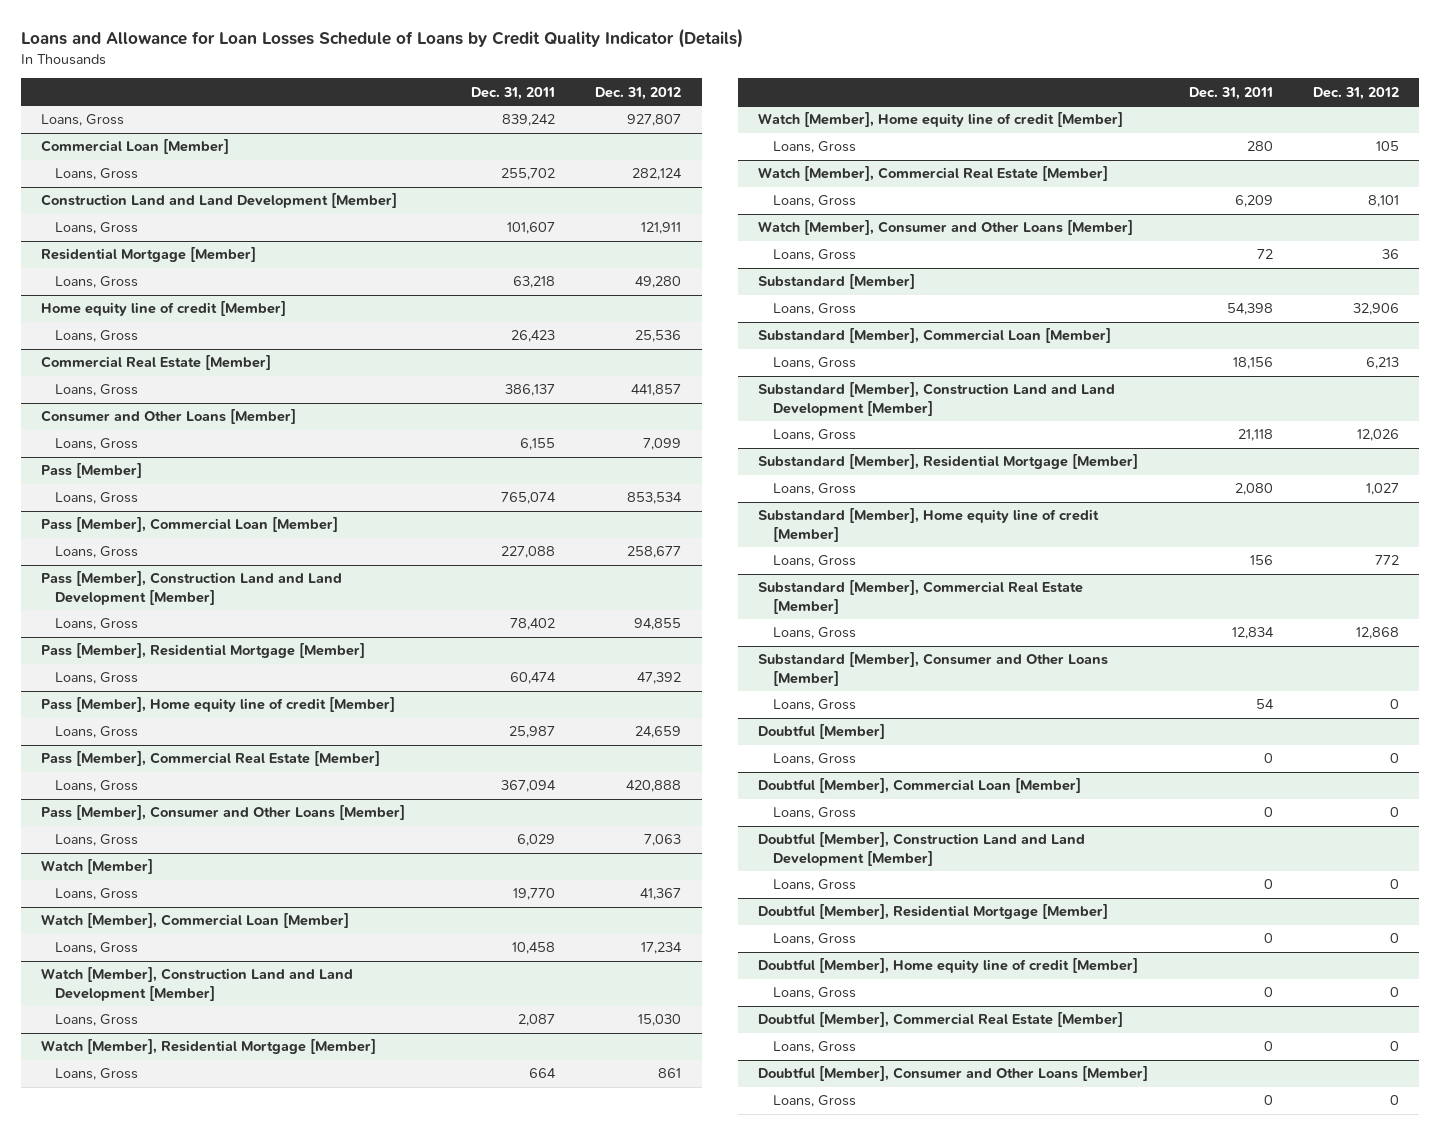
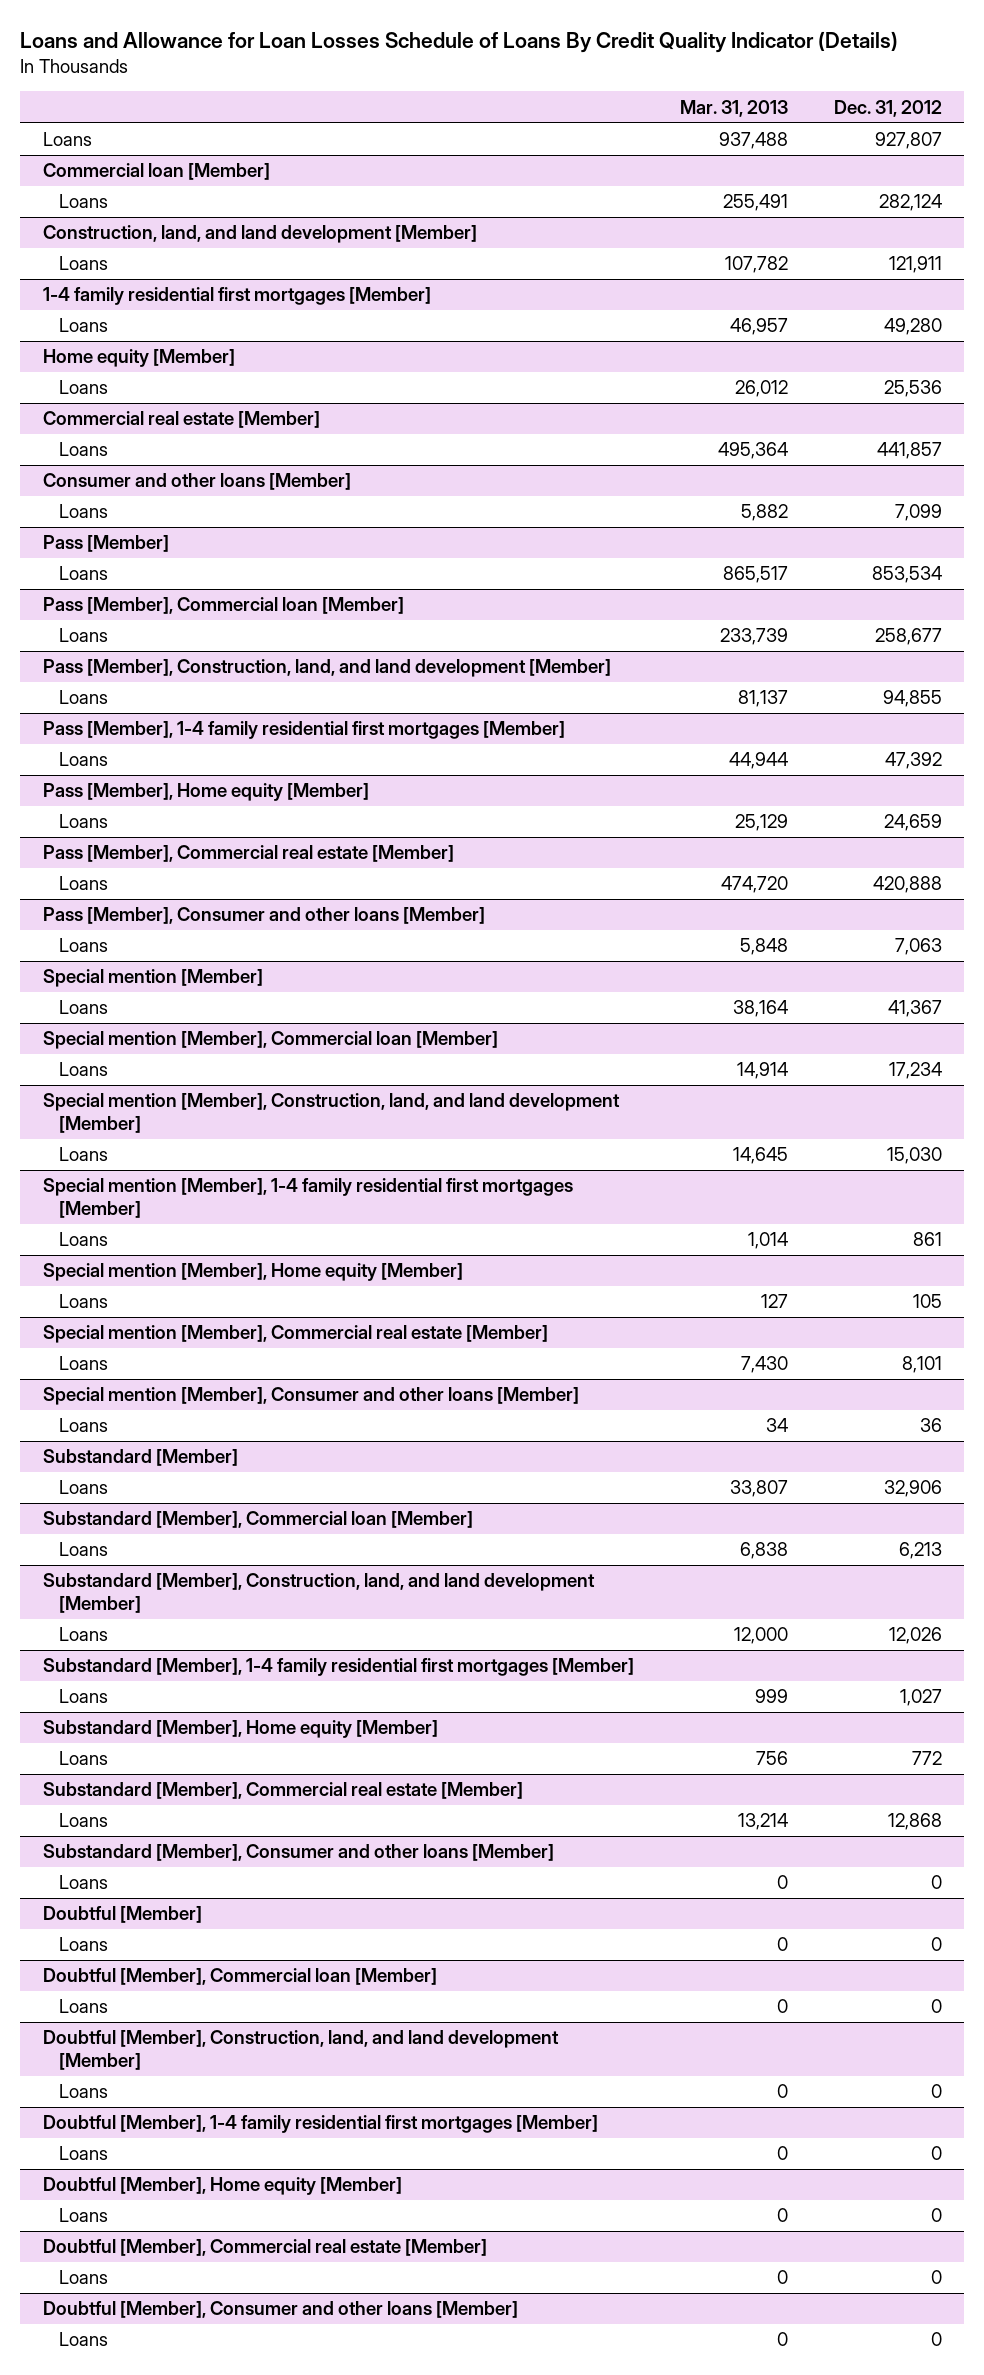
- Loans and Allowance for Loan Losses Schedule of Loans by Credit Quality Indicator (Details)
+ Loans and Allowance for Loan Losses Schedule of Loans By Credit Quality Indicator (Details)
- | Dec. 31, 2011 | Dec. 31, 2012
+ | Mar. 31, 2013 | Dec. 31, 2012
- Loans, Gross | 839,242 | 927,807
- Commercial Loan [Member]
- Loans, Gross | 255,702 | 282,124
- Construction Land and Land Development [Member]
- Loans, Gross | 101,607 | 121,911
- Residential Mortgage [Member]
- Loans, Gross | 63,218 | 49,280
- Home equity line of credit [Member]
- Loans, Gross | 26,423 | 25,536
- Commercial Real Estate [Member]
- Loans, Gross | 386,137 | 441,857
- Consumer and Other Loans [Member]
- Loans, Gross | 6,155 | 7,099
+ Loans | 937,488 | 927,807
+ Commercial loan [Member]
+ Loans | 255,491 | 282,124
+ Construction, land, and land development [Member]
+ Loans | 107,782 | 121,911
+ 1-4 family residential first mortgages [Member]
+ Loans | 46,957 | 49,280
+ Home equity [Member]
+ Loans | 26,012 | 25,536
+ Commercial real estate [Member]
+ Loans | 495,364 | 441,857
+ Consumer and other loans [Member]
+ Loans | 5,882 | 7,099
@ Pass [Member]
- Loans, Gross | 765,074 | 853,534
- Pass [Member], Commercial Loan [Member]
- Loans, Gross | 227,088 | 258,677
- Pass [Member], Construction Land and Land Development [Member]
- Loans, Gross | 78,402 | 94,855
- Pass [Member], Residential Mortgage [Member]
- Loans, Gross | 60,474 | 47,392
- Pass [Member], Home equity line of credit [Member]
- Loans, Gross | 25,987 | 24,659
- Pass [Member], Commercial Real Estate [Member]
- Loans, Gross | 367,094 | 420,888
- Pass [Member], Consumer and Other Loans [Member]
- Loans, Gross | 6,029 | 7,063
- Watch [Member]
- Loans, Gross | 19,770 | 41,367
- Watch [Member], Commercial Loan [Member]
- Loans, Gross | 10,458 | 17,234
- Watch [Member], Construction Land and Land Development [Member]
- Loans, Gross | 2,087 | 15,030
- Watch [Member], Residential Mortgage [Member]
- Loans, Gross | 664 | 861
- Watch [Member], Home equity line of credit [Member]
- Loans, Gross | 280 | 105
- Watch [Member], Commercial Real Estate [Member]
- Loans, Gross | 6,209 | 8,101
- Watch [Member], Consumer and Other Loans [Member]
- Loans, Gross | 72 | 36
@ Pass [Member]
+ Loans | 865,517 | 853,534
+ Pass [Member], Commercial loan [Member]
+ Loans | 233,739 | 258,677
+ Pass [Member], Construction, land, and land development [Member]
+ Loans | 81,137 | 94,855
+ Pass [Member], 1-4 family residential first mortgages [Member]
+ Loans | 44,944 | 47,392
+ Pass [Member], Home equity [Member]
+ Loans | 25,129 | 24,659
+ Pass [Member], Commercial real estate [Member]
+ Loans | 474,720 | 420,888
+ Pass [Member], Consumer and other loans [Member]
+ Loans | 5,848 | 7,063
+ Special mention [Member]
+ Loans | 38,164 | 41,367
+ Special mention [Member], Commercial loan [Member]
+ Loans | 14,914 | 17,234
+ Special mention [Member], Construction, land, and land development [Member]
+ Loans | 14,645 | 15,030
+ Special mention [Member], 1-4 family residential first mortgages [Member]
+ Loans | 1,014 | 861
+ Special mention [Member], Home equity [Member]
+ Loans | 127 | 105
+ Special mention [Member], Commercial real estate [Member]
+ Loans | 7,430 | 8,101
+ Special mention [Member], Consumer and other loans [Member]
+ Loans | 34 | 36
@ Substandard [Member]
- Loans, Gross | 54,398 | 32,906
- Substandard [Member], Commercial Loan [Member]
- Loans, Gross | 18,156 | 6,213
- Substandard [Member], Construction Land and Land Development [Member]
- Loans, Gross | 21,118 | 12,026
- Substandard [Member], Residential Mortgage [Member]
- Loans, Gross | 2,080 | 1,027
- Substandard [Member], Home equity line of credit [Member]
- Loans, Gross | 156 | 772
- Substandard [Member], Commercial Real Estate [Member]
- Loans, Gross | 12,834 | 12,868
- Substandard [Member], Consumer and Other Loans [Member]
- Loans, Gross | 54 | 0
@ Substandard [Member]
+ Loans | 33,807 | 32,906
+ Substandard [Member], Commercial loan [Member]
+ Loans | 6,838 | 6,213
+ Substandard [Member], Construction, land, and land development [Member]
+ Loans | 12,000 | 12,026
+ Substandard [Member], 1-4 family residential first mortgages [Member]
+ Loans | 999 | 1,027
+ Substandard [Member], Home equity [Member]
+ Loans | 756 | 772
+ Substandard [Member], Commercial real estate [Member]
+ Loans | 13,214 | 12,868
+ Substandard [Member], Consumer and other loans [Member]
+ Loans | 0 | 0
@ Doubtful [Member]
- Loans, Gross | 0 | 0
- Doubtful [Member], Commercial Loan [Member]
- Loans, Gross | 0 | 0
- Doubtful [Member], Construction Land and Land Development [Member]
- Loans, Gross | 0 | 0
- Doubtful [Member], Residential Mortgage [Member]
- Loans, Gross | 0 | 0
- Doubtful [Member], Home equity line of credit [Member]
- Loans, Gross | 0 | 0
- Doubtful [Member], Commercial Real Estate [Member]
- Loans, Gross | 0 | 0
- Doubtful [Member], Consumer and Other Loans [Member]
- Loans, Gross | 0 | 0
@ Doubtful [Member]
+ Loans | 0 | 0
+ Doubtful [Member], Commercial loan [Member]
+ Loans | 0 | 0
+ Doubtful [Member], Construction, land, and land development [Member]
+ Loans | 0 | 0
+ Doubtful [Member], 1-4 family residential first mortgages [Member]
+ Loans | 0 | 0
+ Doubtful [Member], Home equity [Member]
+ Loans | 0 | 0
+ Doubtful [Member], Commercial real estate [Member]
+ Loans | 0 | 0
+ Doubtful [Member], Consumer and other loans [Member]
+ Loans | 0 | 0

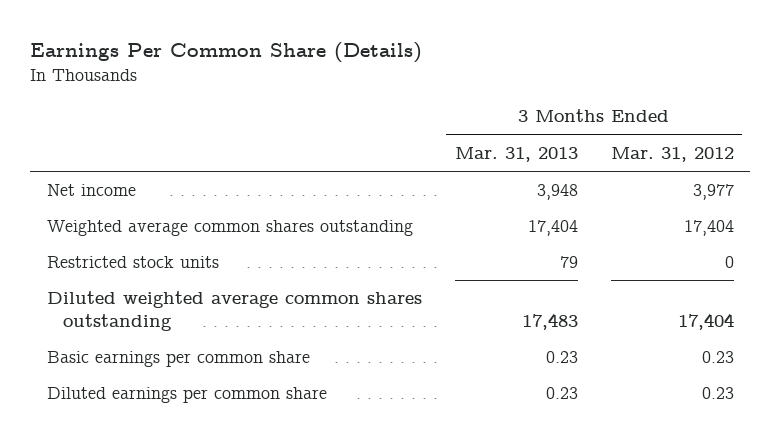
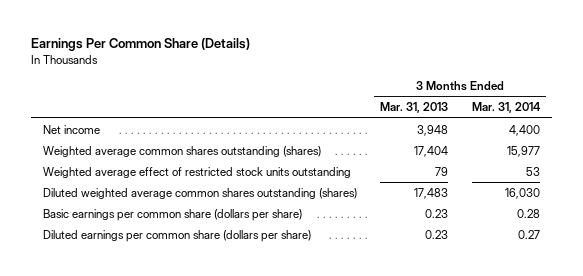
- | 3 Months Ended Mar. 31, 2013 | 3 Months Ended Mar. 31, 2012
+ | 3 Months Ended Mar. 31, 2013 | 3 Months Ended Mar. 31, 2014
- Weighted average common shares outstanding | 17,404 | 17,404
- Restricted stock units | 79 | 0
- Diluted weighted average common shares outstanding | 17,483 | 17,404
- Basic earnings per common share | 0.23 | 0.23
- Diluted earnings per common share | 0.23 | 0.23
+ Weighted average common shares outstanding (shares) | 17,404 | 15,977
+ Weighted average effect of restricted stock units outstanding | 79 | 53
+ Diluted weighted average common shares outstanding (shares) | 17,483 | 16,030
+ Basic earnings per common share (dollars per share) | 0.23 | 0.28
+ Diluted earnings per common share (dollars per share) | 0.23 | 0.27

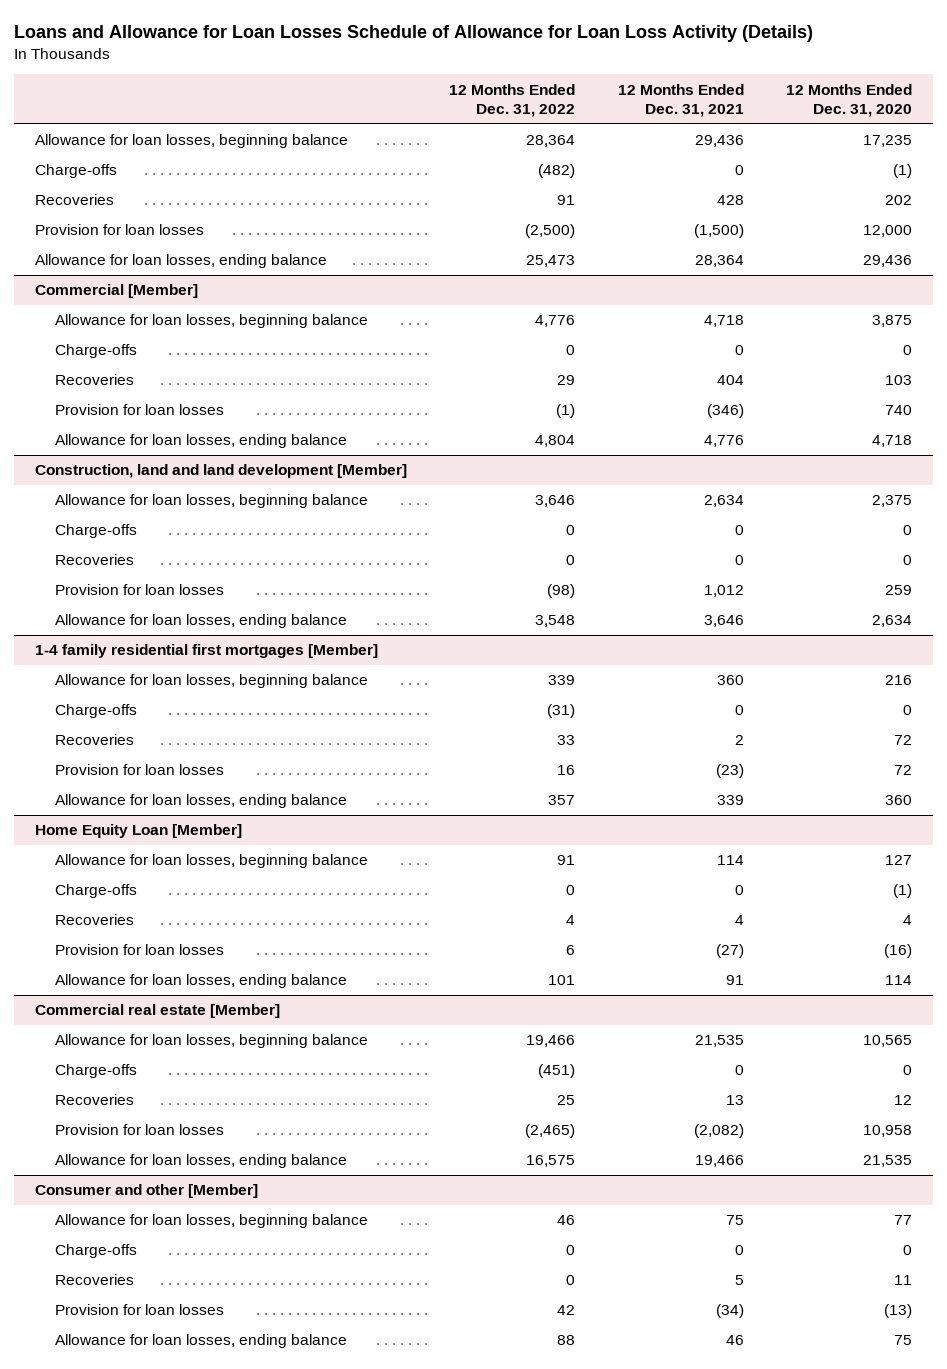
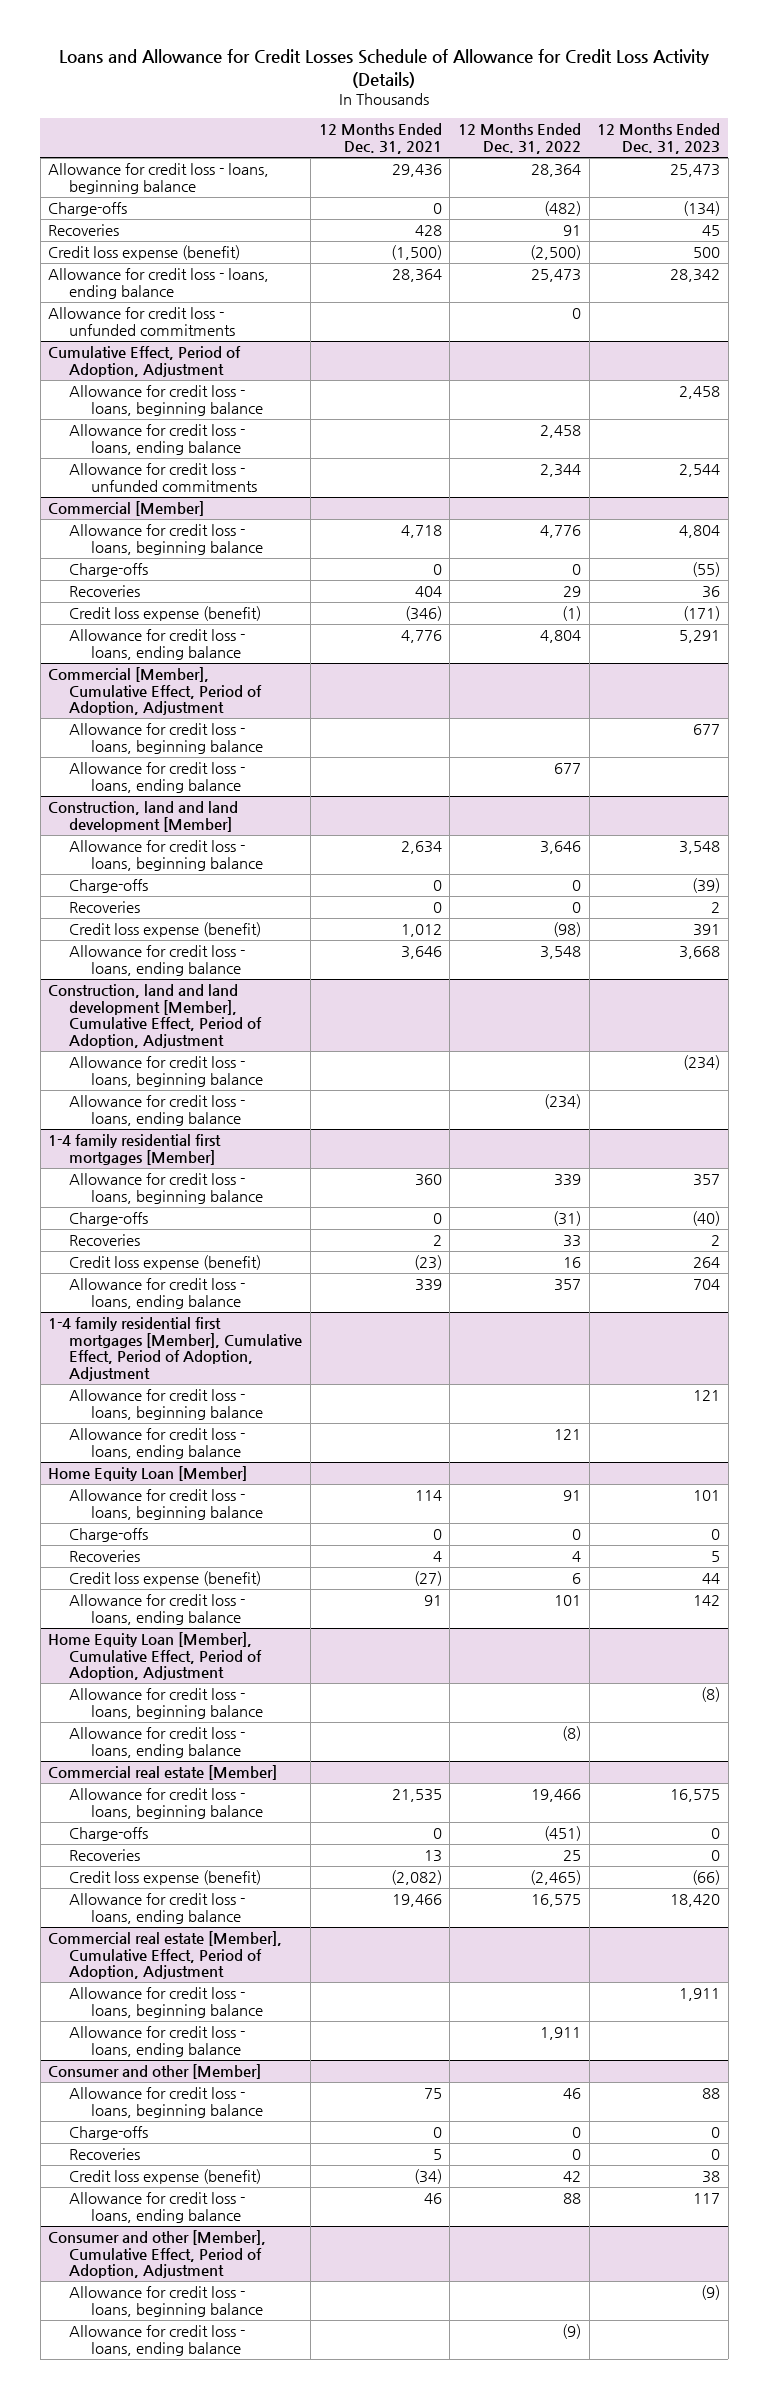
- Loans and Allowance for Loan Losses Schedule of Allowance for Loan Loss Activity (Details)
+ Loans and Allowance for Credit Losses Schedule of Allowance for Credit Loss Activity (Details)
- | 12 Months Ended Dec. 31, 2022 | 12 Months Ended Dec. 31, 2021 | 12 Months Ended Dec. 31, 2020
+ | 12 Months Ended Dec. 31, 2021 | 12 Months Ended Dec. 31, 2022 | 12 Months Ended Dec. 31, 2023
- Allowance for loan losses, beginning balance | 28,364 | 29,436 | 17,235
+ Allowance for credit loss - loans, beginning balance | 29,436 | 28,364 | 25,473
- Provision for loan losses | (2,500) | (1,500) | 12,000
- Allowance for loan losses, ending balance | 25,473 | 28,364 | 29,436
+ Credit loss expense (benefit) | (1,500) | (2,500) | 500
+ Allowance for credit loss - loans, ending balance | 28,364 | 25,473 | 28,342
+ Allowance for credit loss - unfunded commitments | | 0 |
+ Cumulative Effect, Period of Adoption, Adjustment
+ Allowance for credit loss - loans, beginning balance | | | 2,458
+ Allowance for credit loss - loans, ending balance | | 2,458 |
+ Allowance for credit loss - unfunded commitments | | 2,344 | 2,544
@ Commercial [Member]
- Allowance for loan losses, beginning balance | 4,776 | 4,718 | 3,875
+ Allowance for credit loss - loans, beginning balance | 4,718 | 4,776 | 4,804
- Provision for loan losses | (1) | (346) | 740
- Allowance for loan losses, ending balance | 4,804 | 4,776 | 4,718
+ Credit loss expense (benefit) | (346) | (1) | (171)
+ Allowance for credit loss - loans, ending balance | 4,776 | 4,804 | 5,291
+ Commercial [Member], Cumulative Effect, Period of Adoption, Adjustment
+ Allowance for credit loss - loans, beginning balance | | | 677
+ Allowance for credit loss - loans, ending balance | | 677 |
@ Construction, land and land development [Member]
- Allowance for loan losses, beginning balance | 3,646 | 2,634 | 2,375
+ Allowance for credit loss - loans, beginning balance | 2,634 | 3,646 | 3,548
- Provision for loan losses | (98) | 1,012 | 259
- Allowance for loan losses, ending balance | 3,548 | 3,646 | 2,634
+ Credit loss expense (benefit) | 1,012 | (98) | 391
+ Allowance for credit loss - loans, ending balance | 3,646 | 3,548 | 3,668
+ Construction, land and land development [Member], Cumulative Effect, Period of Adoption, Adjustment
+ Allowance for credit loss - loans, beginning balance | | | (234)
+ Allowance for credit loss - loans, ending balance | | (234) |
@ 1-4 family residential first mortgages [Member]
- Allowance for loan losses, beginning balance | 339 | 360 | 216
+ Allowance for credit loss - loans, beginning balance | 360 | 339 | 357
- Provision for loan losses | 16 | (23) | 72
- Allowance for loan losses, ending balance | 357 | 339 | 360
+ Credit loss expense (benefit) | (23) | 16 | 264
+ Allowance for credit loss - loans, ending balance | 339 | 357 | 704
+ 1-4 family residential first mortgages [Member], Cumulative Effect, Period of Adoption, Adjustment
+ Allowance for credit loss - loans, beginning balance | | | 121
+ Allowance for credit loss - loans, ending balance | | 121 |
@ Home Equity Loan [Member]
- Allowance for loan losses, beginning balance | 91 | 114 | 127
+ Allowance for credit loss - loans, beginning balance | 114 | 91 | 101
- Provision for loan losses | 6 | (27) | (16)
- Allowance for loan losses, ending balance | 101 | 91 | 114
+ Credit loss expense (benefit) | (27) | 6 | 44
+ Allowance for credit loss - loans, ending balance | 91 | 101 | 142
+ Home Equity Loan [Member], Cumulative Effect, Period of Adoption, Adjustment
+ Allowance for credit loss - loans, beginning balance | | | (8)
+ Allowance for credit loss - loans, ending balance | | (8) |
@ Commercial real estate [Member]
- Allowance for loan losses, beginning balance | 19,466 | 21,535 | 10,565
+ Allowance for credit loss - loans, beginning balance | 21,535 | 19,466 | 16,575
- Provision for loan losses | (2,465) | (2,082) | 10,958
- Allowance for loan losses, ending balance | 16,575 | 19,466 | 21,535
+ Credit loss expense (benefit) | (2,082) | (2,465) | (66)
+ Allowance for credit loss - loans, ending balance | 19,466 | 16,575 | 18,420
+ Commercial real estate [Member], Cumulative Effect, Period of Adoption, Adjustment
+ Allowance for credit loss - loans, beginning balance | | | 1,911
+ Allowance for credit loss - loans, ending balance | | 1,911 |
@ Consumer and other [Member]
- Allowance for loan losses, beginning balance | 46 | 75 | 77
+ Allowance for credit loss - loans, beginning balance | 75 | 46 | 88
- Provision for loan losses | 42 | (34) | (13)
- Allowance for loan losses, ending balance | 88 | 46 | 75
+ Credit loss expense (benefit) | (34) | 42 | 38
+ Allowance for credit loss - loans, ending balance | 46 | 88 | 117
+ Consumer and other [Member], Cumulative Effect, Period of Adoption, Adjustment
+ Allowance for credit loss - loans, beginning balance | | | (9)
+ Allowance for credit loss - loans, ending balance | | (9) |

